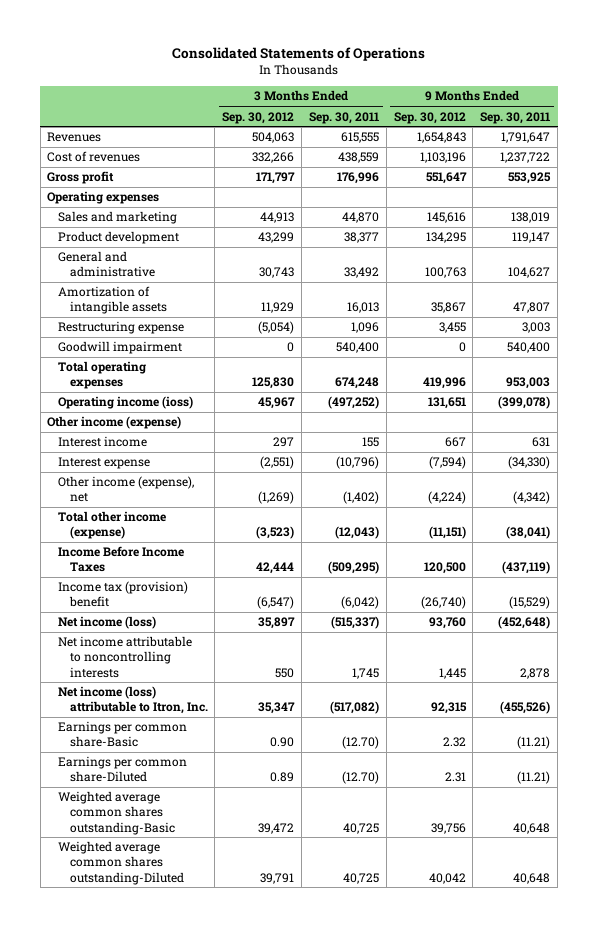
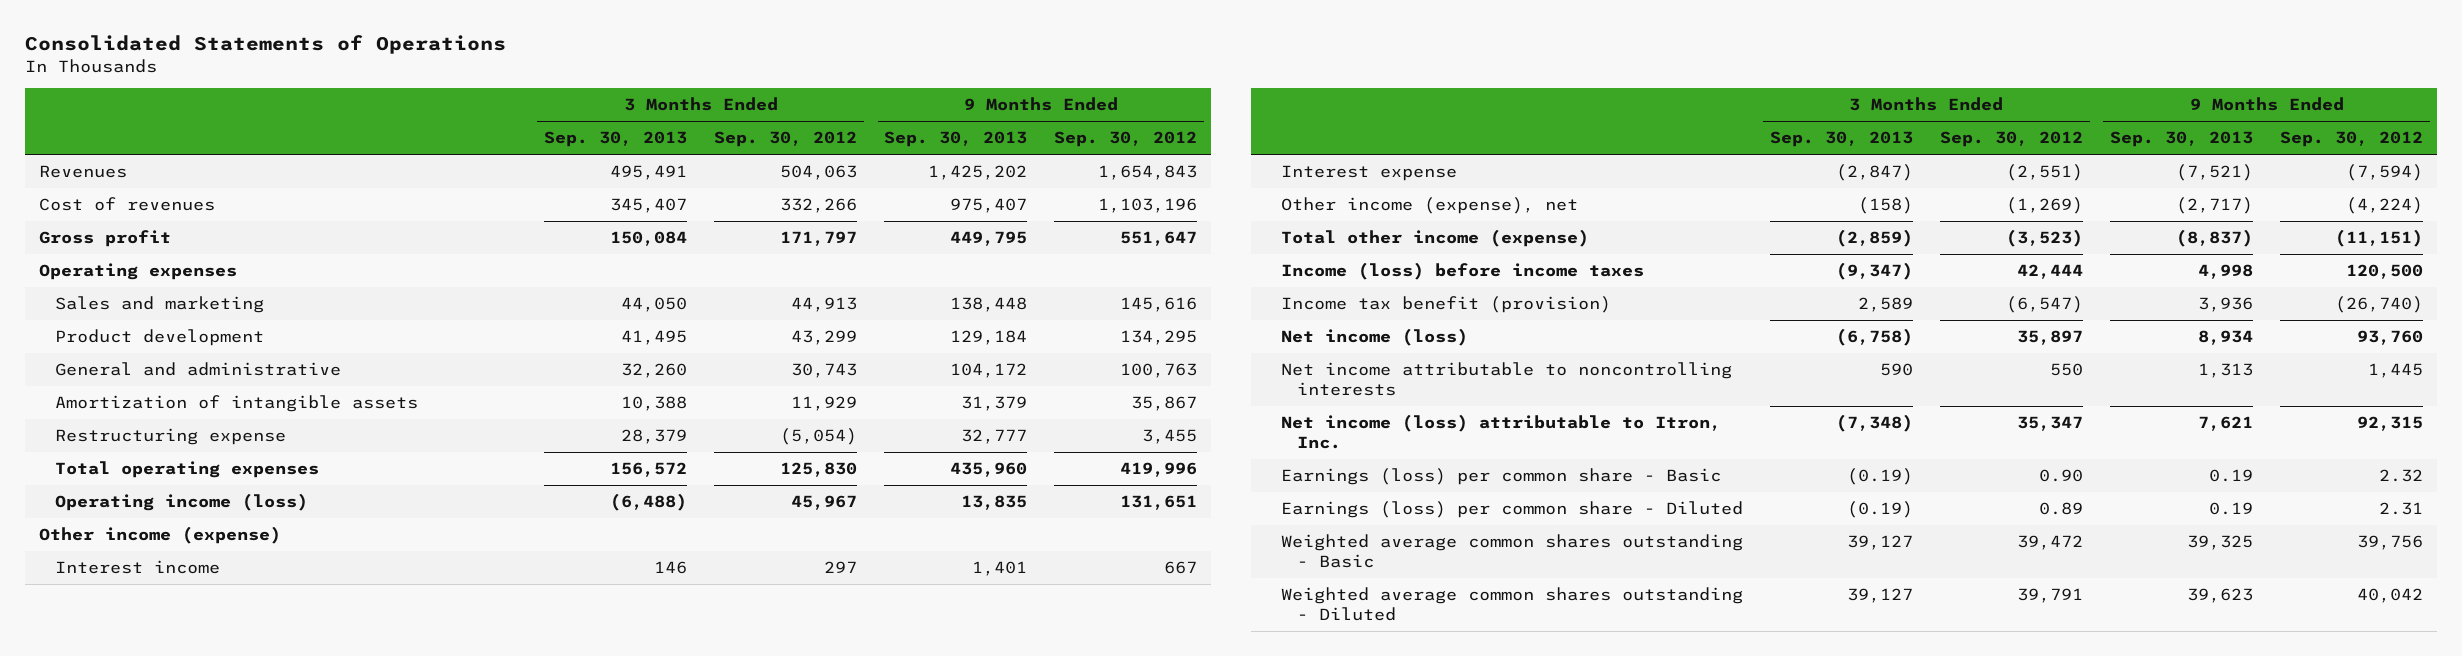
- | 3 Months Ended Sep. 30, 2012 | 3 Months Ended Sep. 30, 2011 | 9 Months Ended Sep. 30, 2012 | 9 Months Ended Sep. 30, 2011
+ | 3 Months Ended Sep. 30, 2013 | 3 Months Ended Sep. 30, 2012 | 9 Months Ended Sep. 30, 2013 | 9 Months Ended Sep. 30, 2012
- Goodwill impairment | 0 | 540,400 | 0 | 540,400
- Operating income (ioss) | 45,967 | (497,252) | 131,651 | (399,078)
+ Operating income (loss) | (6,488) | 45,967 | 13,835 | 131,651
- Income Before Income Taxes | 42,444 | (509,295) | 120,500 | (437,119)
- Income tax (provision) benefit | (6,547) | (6,042) | (26,740) | (15,529)
+ Income (loss) before income taxes | (9,347) | 42,444 | 4,998 | 120,500
+ Income tax benefit (provision) | 2,589 | (6,547) | 3,936 | (26,740)
- Earnings per common share-Basic | 0.90 | (12.70) | 2.32 | (11.21)
- Earnings per common share-Diluted | 0.89 | (12.70) | 2.31 | (11.21)
- Weighted average common shares outstanding-Basic | 39,472 | 40,725 | 39,756 | 40,648
- Weighted average common shares outstanding-Diluted | 39,791 | 40,725 | 40,042 | 40,648
+ Earnings (loss) per common share - Basic | (0.19) | 0.90 | 0.19 | 2.32
+ Earnings (loss) per common share - Diluted | (0.19) | 0.89 | 0.19 | 2.31
+ Weighted average common shares outstanding - Basic | 39,127 | 39,472 | 39,325 | 39,756
+ Weighted average common shares outstanding - Diluted | 39,127 | 39,791 | 39,623 | 40,042

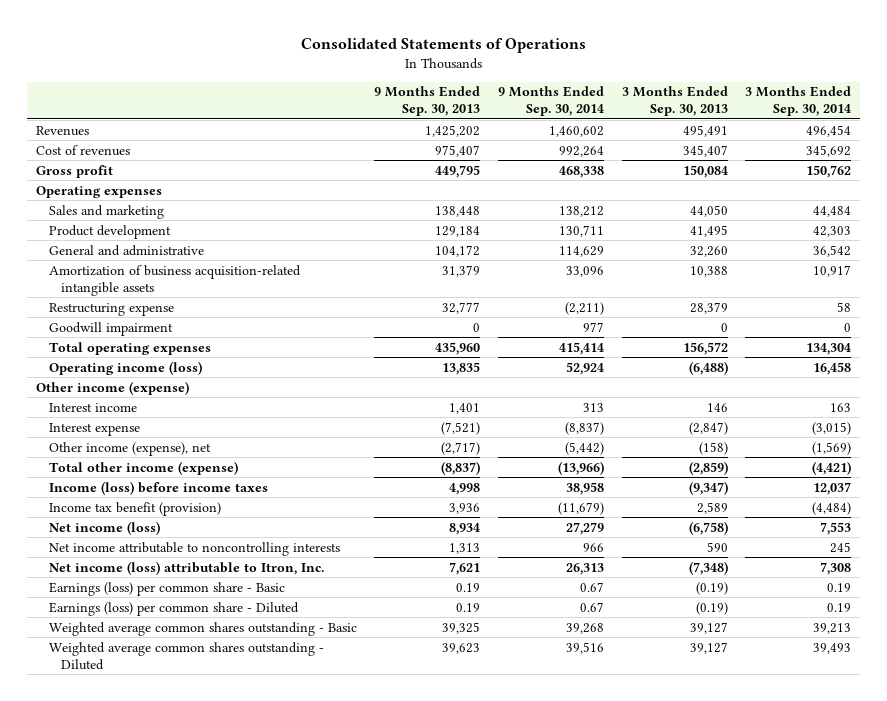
- | 3 Months Ended Sep. 30, 2013 | 3 Months Ended Sep. 30, 2012 | 9 Months Ended Sep. 30, 2013 | 9 Months Ended Sep. 30, 2012
+ | 9 Months Ended Sep. 30, 2013 | 9 Months Ended Sep. 30, 2014 | 3 Months Ended Sep. 30, 2013 | 3 Months Ended Sep. 30, 2014
- Amortization of intangible assets | 10,388 | 11,929 | 31,379 | 35,867
+ Amortization of business acquisition-related intangible assets | 31,379 | 33,096 | 10,388 | 10,917
+ Goodwill impairment | 0 | 977 | 0 | 0

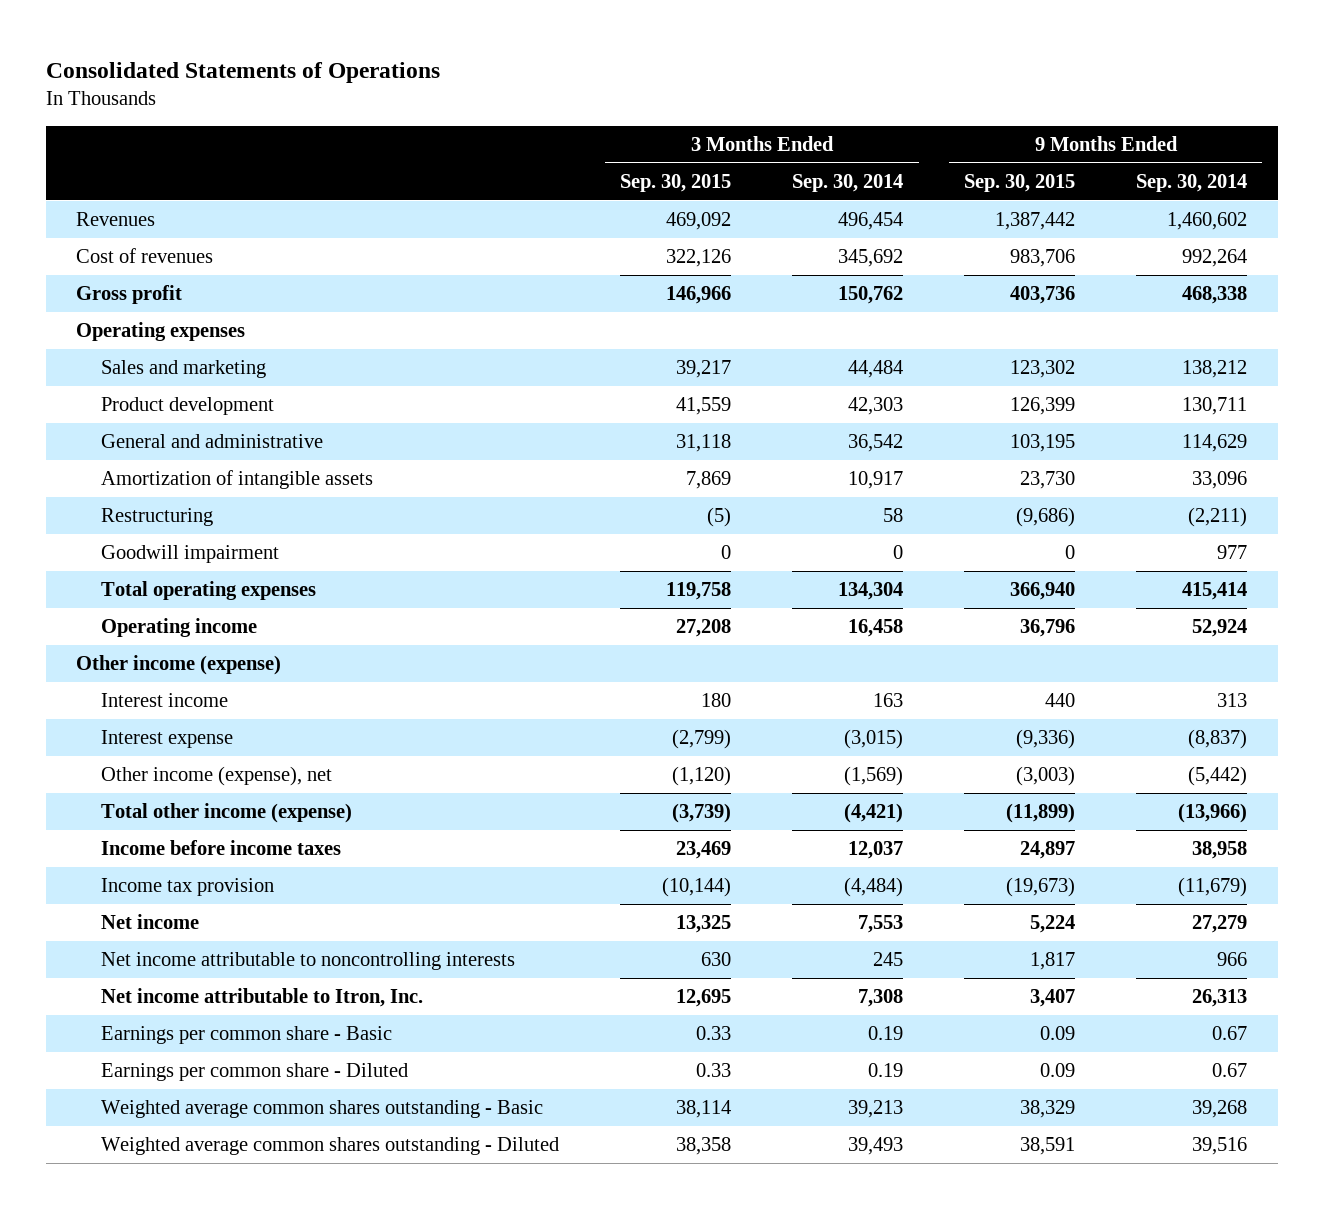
- | 9 Months Ended Sep. 30, 2013 | 9 Months Ended Sep. 30, 2014 | 3 Months Ended Sep. 30, 2013 | 3 Months Ended Sep. 30, 2014
+ | 3 Months Ended Sep. 30, 2015 | 3 Months Ended Sep. 30, 2014 | 9 Months Ended Sep. 30, 2015 | 9 Months Ended Sep. 30, 2014
- Amortization of business acquisition-related intangible assets | 31,379 | 33,096 | 10,388 | 10,917
- Restructuring expense | 32,777 | (2,211) | 28,379 | 58
+ Amortization of intangible assets | 7,869 | 10,917 | 23,730 | 33,096
+ Restructuring | (5) | 58 | (9,686) | (2,211)
- Operating income (loss) | 13,835 | 52,924 | (6,488) | 16,458
+ Operating income | 27,208 | 16,458 | 36,796 | 52,924
- Income (loss) before income taxes | 4,998 | 38,958 | (9,347) | 12,037
- Income tax benefit (provision) | 3,936 | (11,679) | 2,589 | (4,484)
- Net income (loss) | 8,934 | 27,279 | (6,758) | 7,553
+ Income before income taxes | 23,469 | 12,037 | 24,897 | 38,958
+ Income tax provision | (10,144) | (4,484) | (19,673) | (11,679)
+ Net income | 13,325 | 7,553 | 5,224 | 27,279
- Net income (loss) attributable to Itron, Inc. | 7,621 | 26,313 | (7,348) | 7,308
- Earnings (loss) per common share - Basic | 0.19 | 0.67 | (0.19) | 0.19
- Earnings (loss) per common share - Diluted | 0.19 | 0.67 | (0.19) | 0.19
+ Net income attributable to Itron, Inc. | 12,695 | 7,308 | 3,407 | 26,313
+ Earnings per common share - Basic | 0.33 | 0.19 | 0.09 | 0.67
+ Earnings per common share - Diluted | 0.33 | 0.19 | 0.09 | 0.67

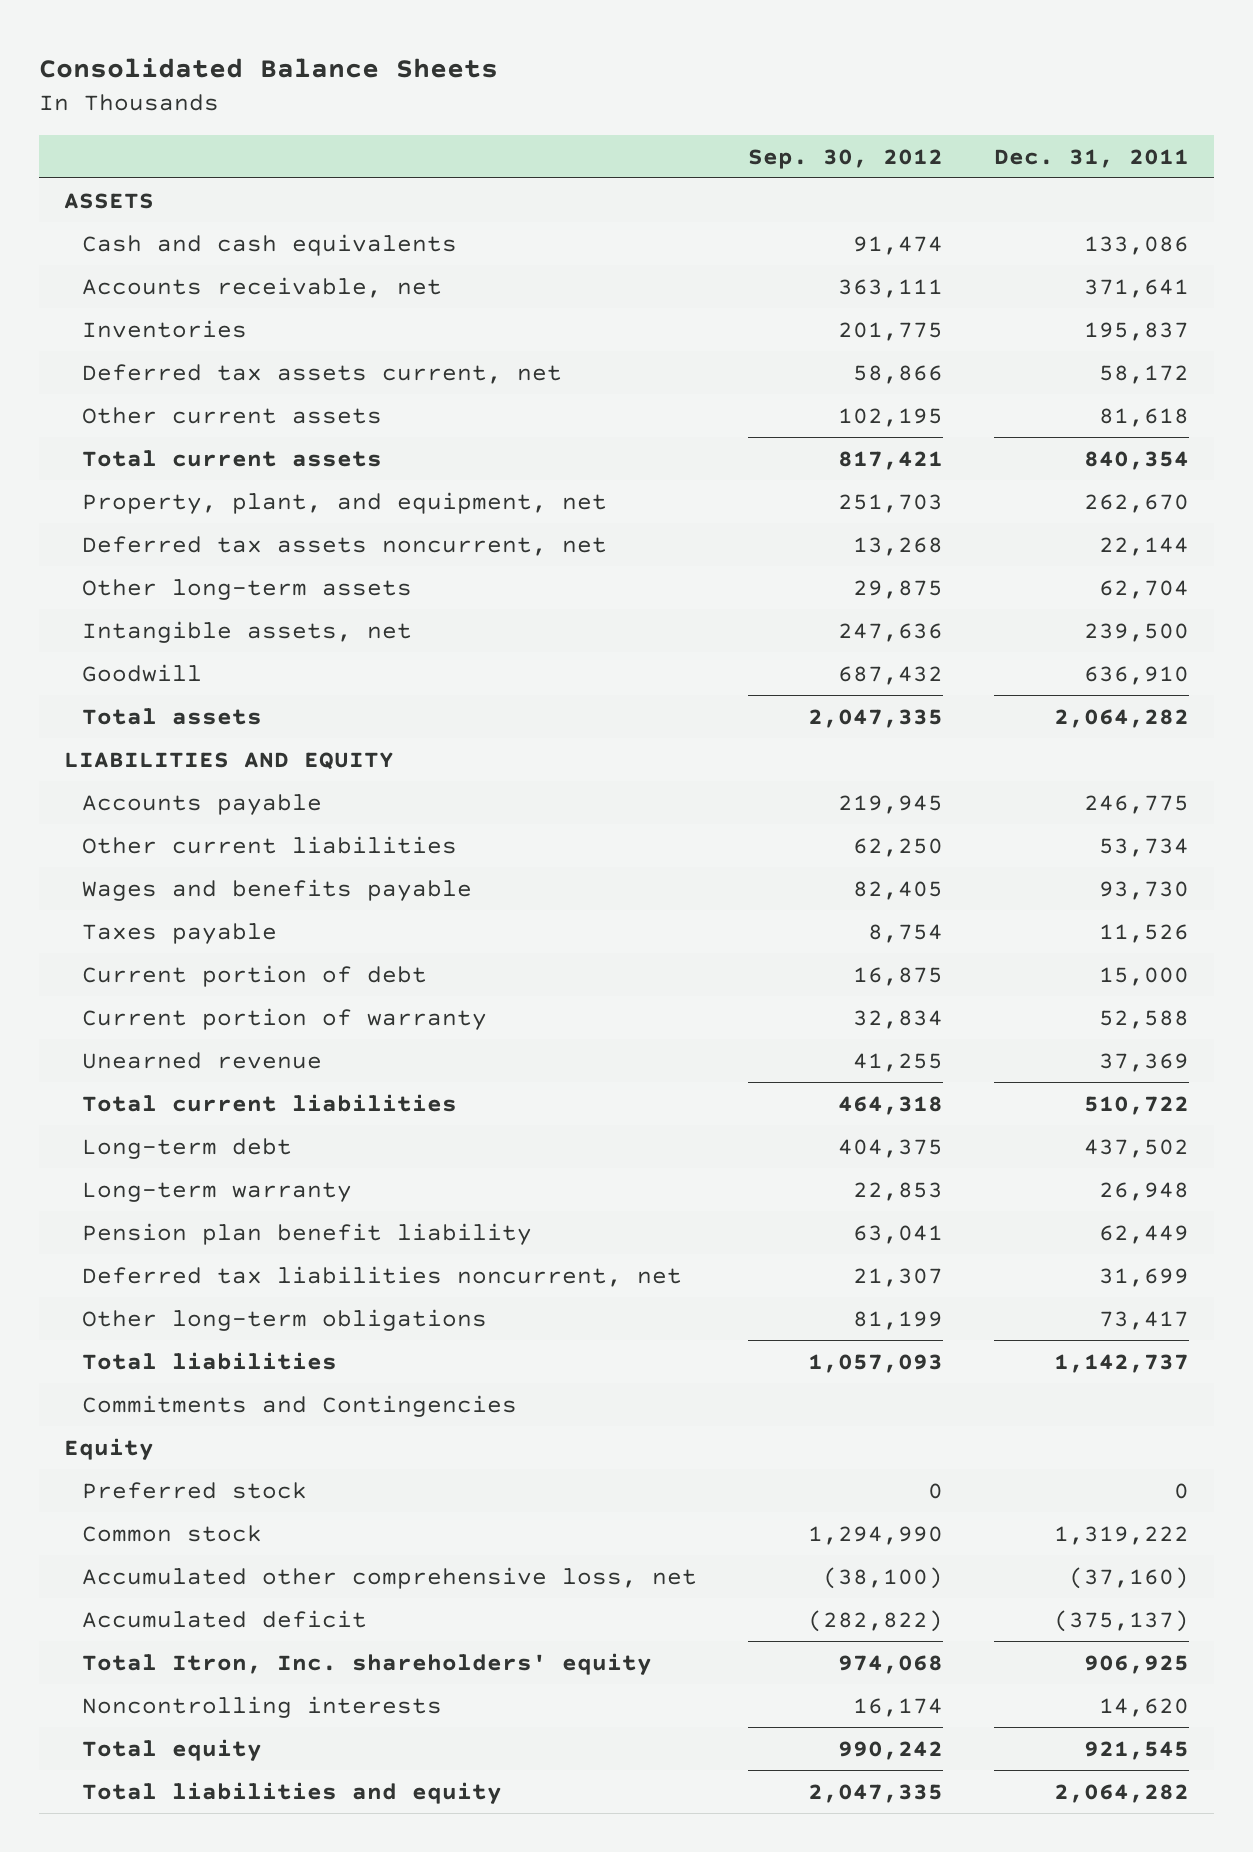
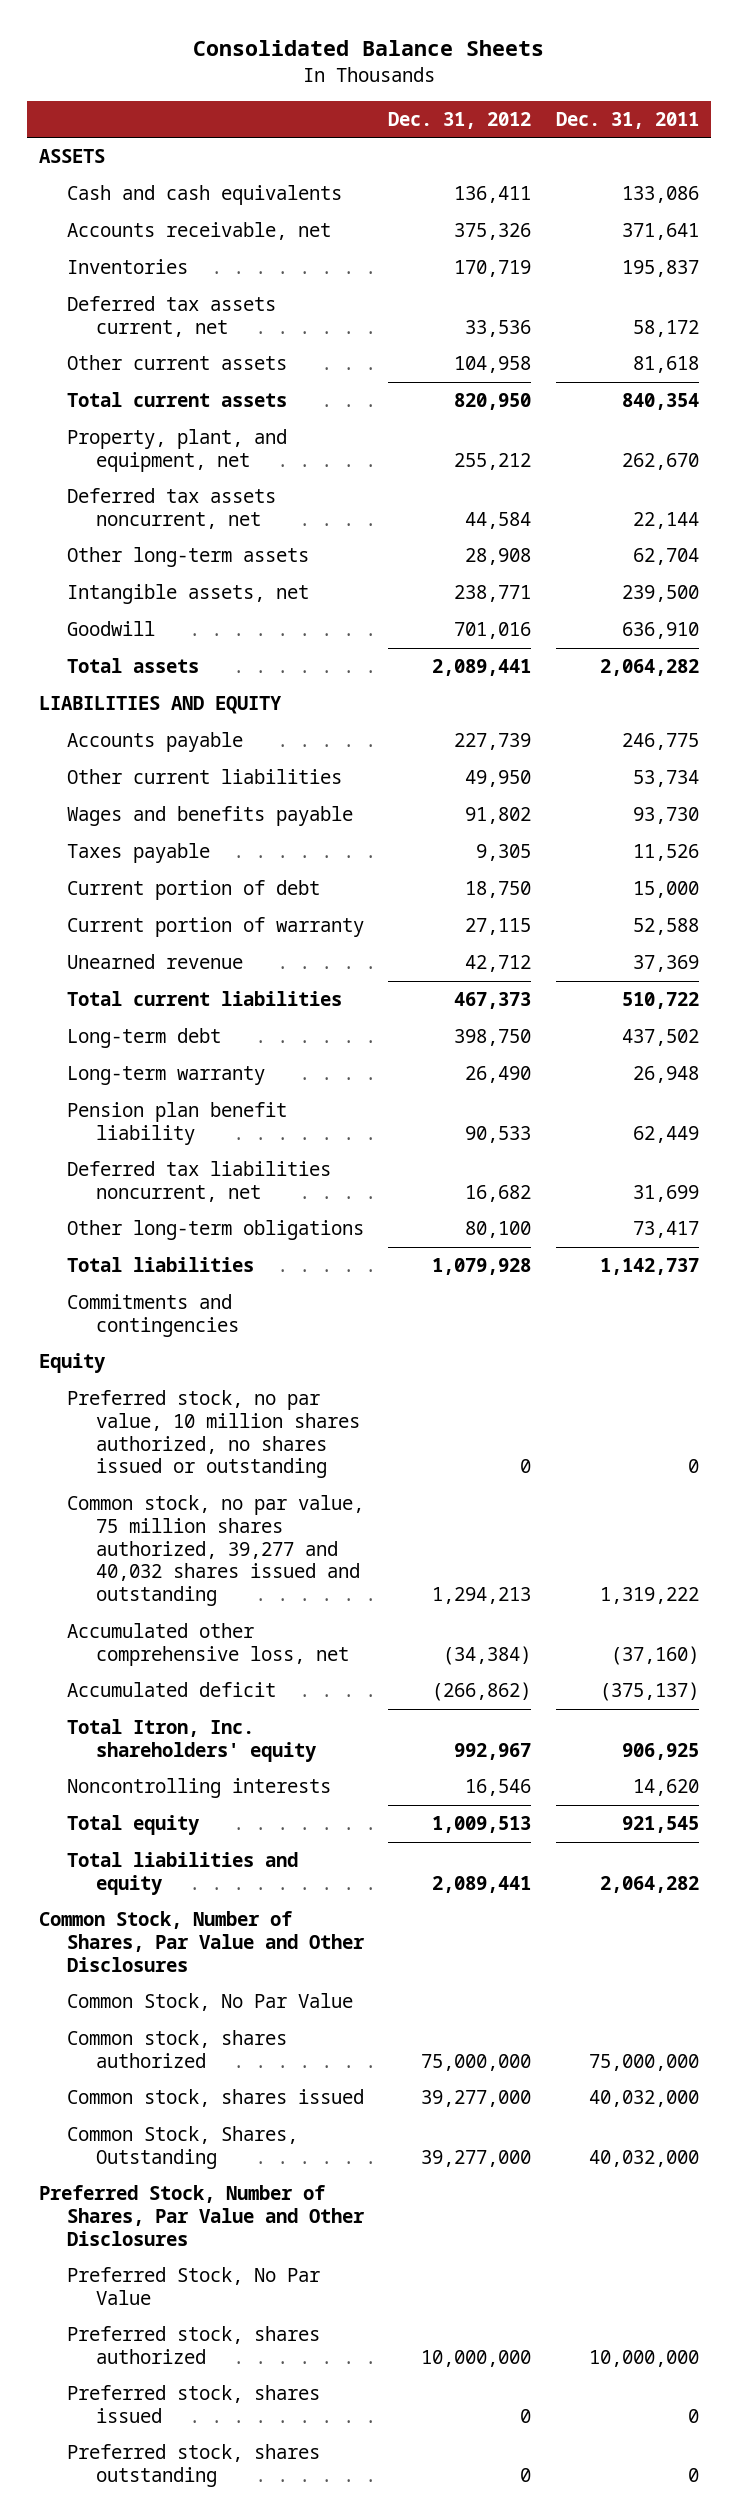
- | Sep. 30, 2012 | Dec. 31, 2011
+ | Dec. 31, 2012 | Dec. 31, 2011
- Commitments and Contingencies
+ Commitments and contingencies
- Preferred stock | 0 | 0
- Common stock | 1,294,990 | 1,319,222
+ Preferred stock, no par value, 10 million shares authorized, no shares issued or outstanding | 0 | 0
+ Common stock, no par value, 75 million shares authorized, 39,277 and 40,032 shares issued and outstanding | 1,294,213 | 1,319,222
+ Common Stock, Number of Shares, Par Value and Other Disclosures
+ Common Stock, No Par Value
+ Common stock, shares authorized | 75,000,000 | 75,000,000
+ Common stock, shares issued | 39,277,000 | 40,032,000
+ Common Stock, Shares, Outstanding | 39,277,000 | 40,032,000
+ Preferred Stock, Number of Shares, Par Value and Other Disclosures
+ Preferred Stock, No Par Value
+ Preferred stock, shares authorized | 10,000,000 | 10,000,000
+ Preferred stock, shares issued | 0 | 0
+ Preferred stock, shares outstanding | 0 | 0

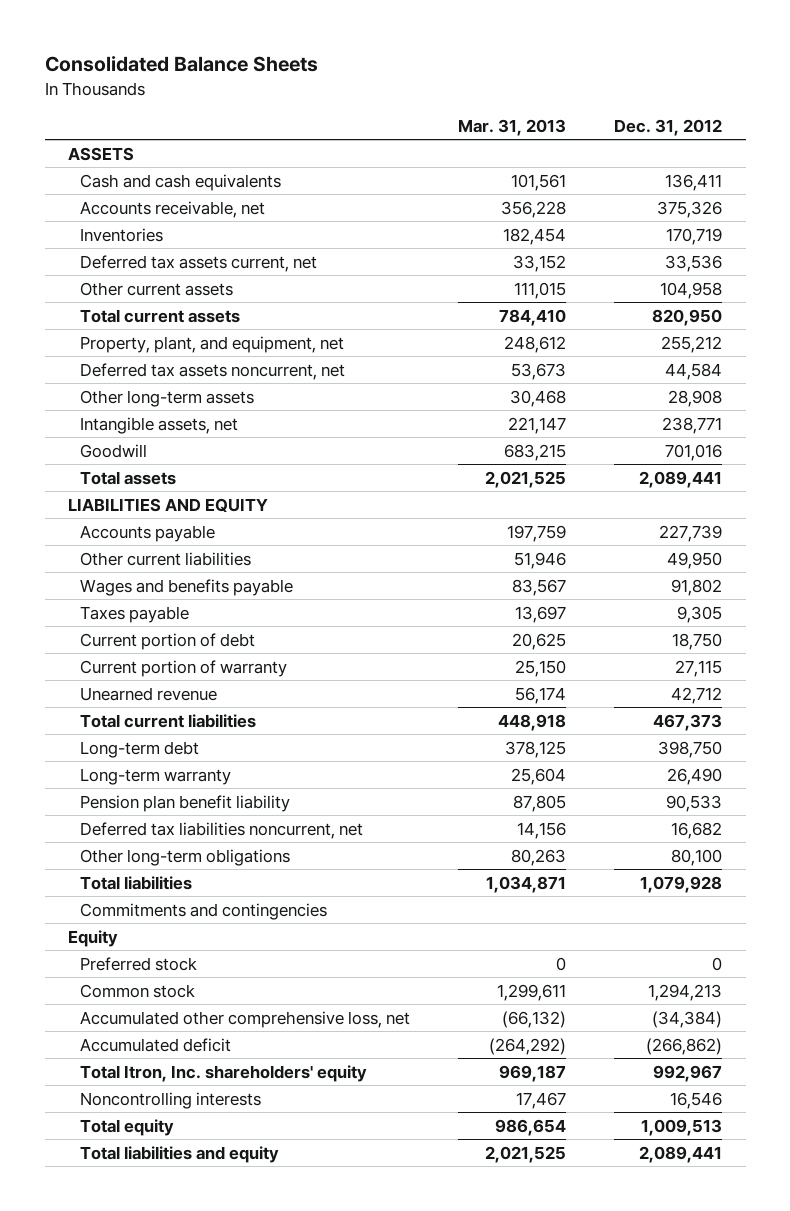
- | Dec. 31, 2012 | Dec. 31, 2011
+ | Mar. 31, 2013 | Dec. 31, 2012
- Preferred stock, no par value, 10 million shares authorized, no shares issued or outstanding | 0 | 0
- Common stock, no par value, 75 million shares authorized, 39,277 and 40,032 shares issued and outstanding | 1,294,213 | 1,319,222
+ Preferred stock | 0 | 0
+ Common stock | 1,299,611 | 1,294,213
- Common Stock, Number of Shares, Par Value and Other Disclosures
- Common Stock, No Par Value
- Common stock, shares authorized | 75,000,000 | 75,000,000
- Common stock, shares issued | 39,277,000 | 40,032,000
- Common Stock, Shares, Outstanding | 39,277,000 | 40,032,000
- Preferred Stock, Number of Shares, Par Value and Other Disclosures
- Preferred Stock, No Par Value
- Preferred stock, shares authorized | 10,000,000 | 10,000,000
- Preferred stock, shares issued | 0 | 0
- Preferred stock, shares outstanding | 0 | 0

